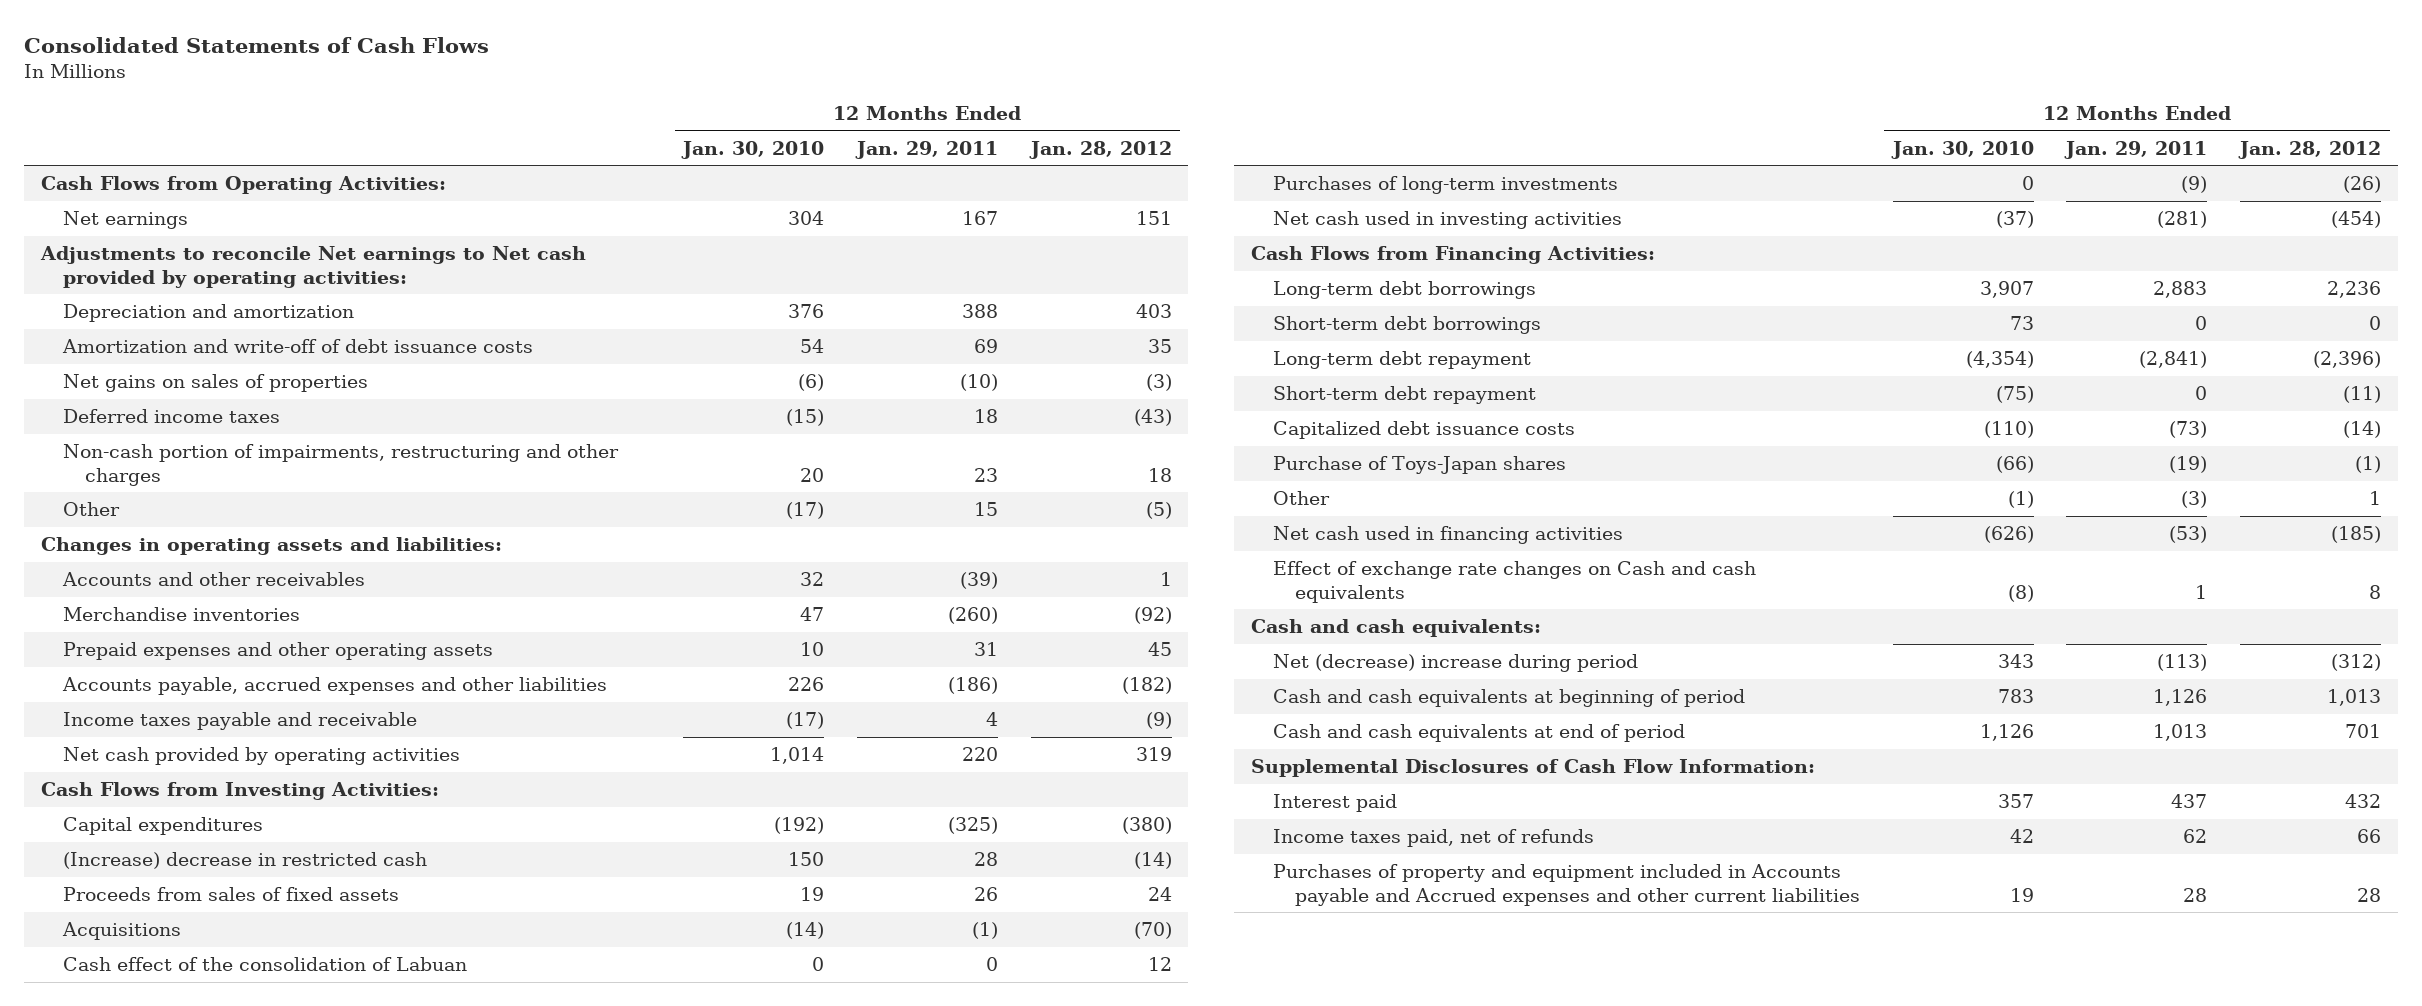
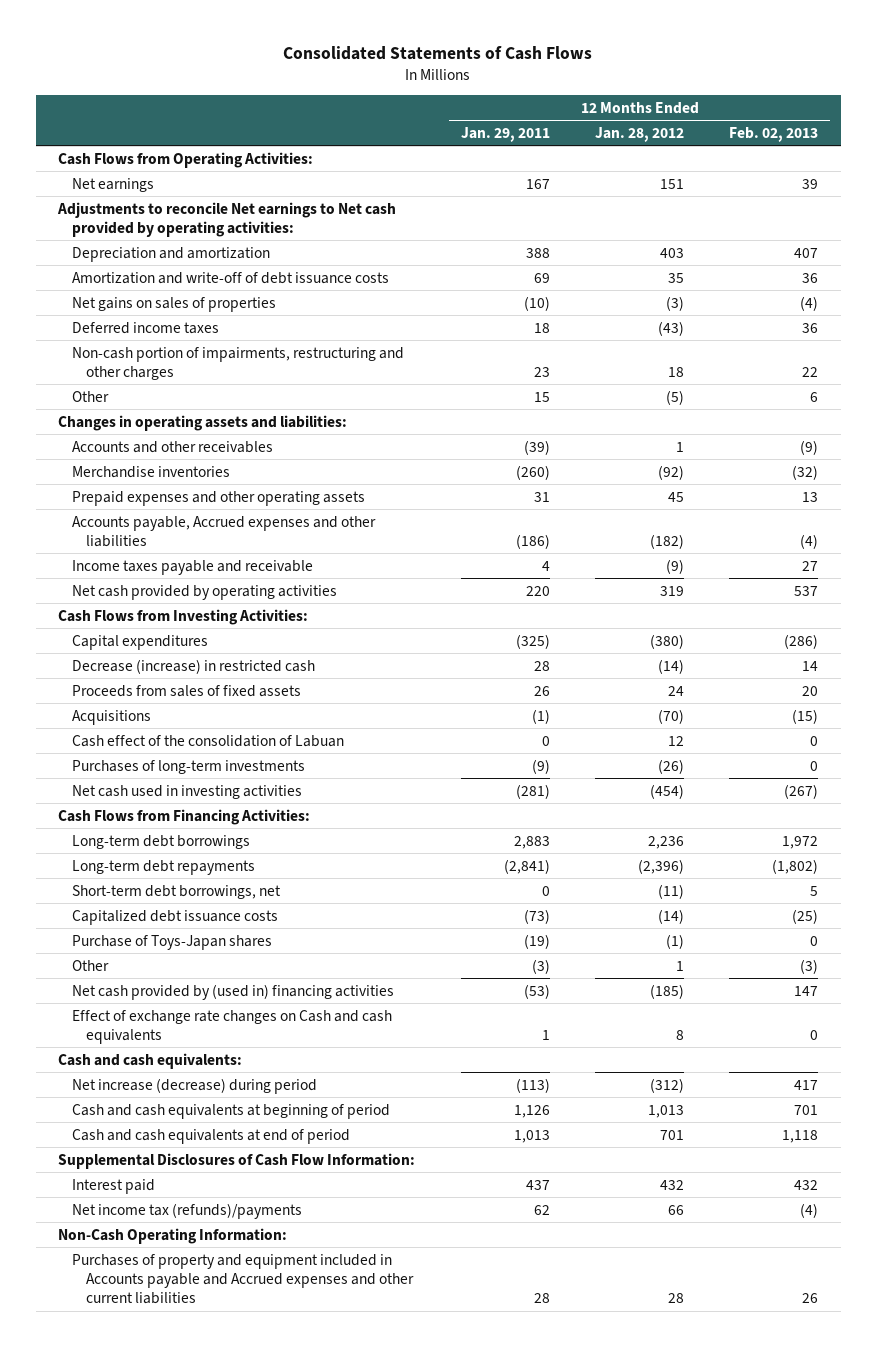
- | 12 Months Ended Jan. 30, 2010 | 12 Months Ended Jan. 29, 2011 | 12 Months Ended Jan. 28, 2012
+ | 12 Months Ended Jan. 29, 2011 | 12 Months Ended Jan. 28, 2012 | 12 Months Ended Feb. 02, 2013
- Accounts payable, accrued expenses and other liabilities | 226 | (186) | (182)
+ Accounts payable, Accrued expenses and other liabilities | (186) | (182) | (4)
- (Increase) decrease in restricted cash | 150 | 28 | (14)
+ Decrease (increase) in restricted cash | 28 | (14) | 14
- Short-term debt borrowings | 73 | 0 | 0
- Long-term debt repayment | (4,354) | (2,841) | (2,396)
- Short-term debt repayment | (75) | 0 | (11)
+ Long-term debt repayments | (2,841) | (2,396) | (1,802)
+ Short-term debt borrowings, net | 0 | (11) | 5
- Net cash used in financing activities | (626) | (53) | (185)
+ Net cash provided by (used in) financing activities | (53) | (185) | 147
- Net (decrease) increase during period | 343 | (113) | (312)
+ Net increase (decrease) during period | (113) | (312) | 417
- Income taxes paid, net of refunds | 42 | 62 | 66
+ Net income tax (refunds)/payments | 62 | 66 | (4)
+ Non-Cash Operating Information:

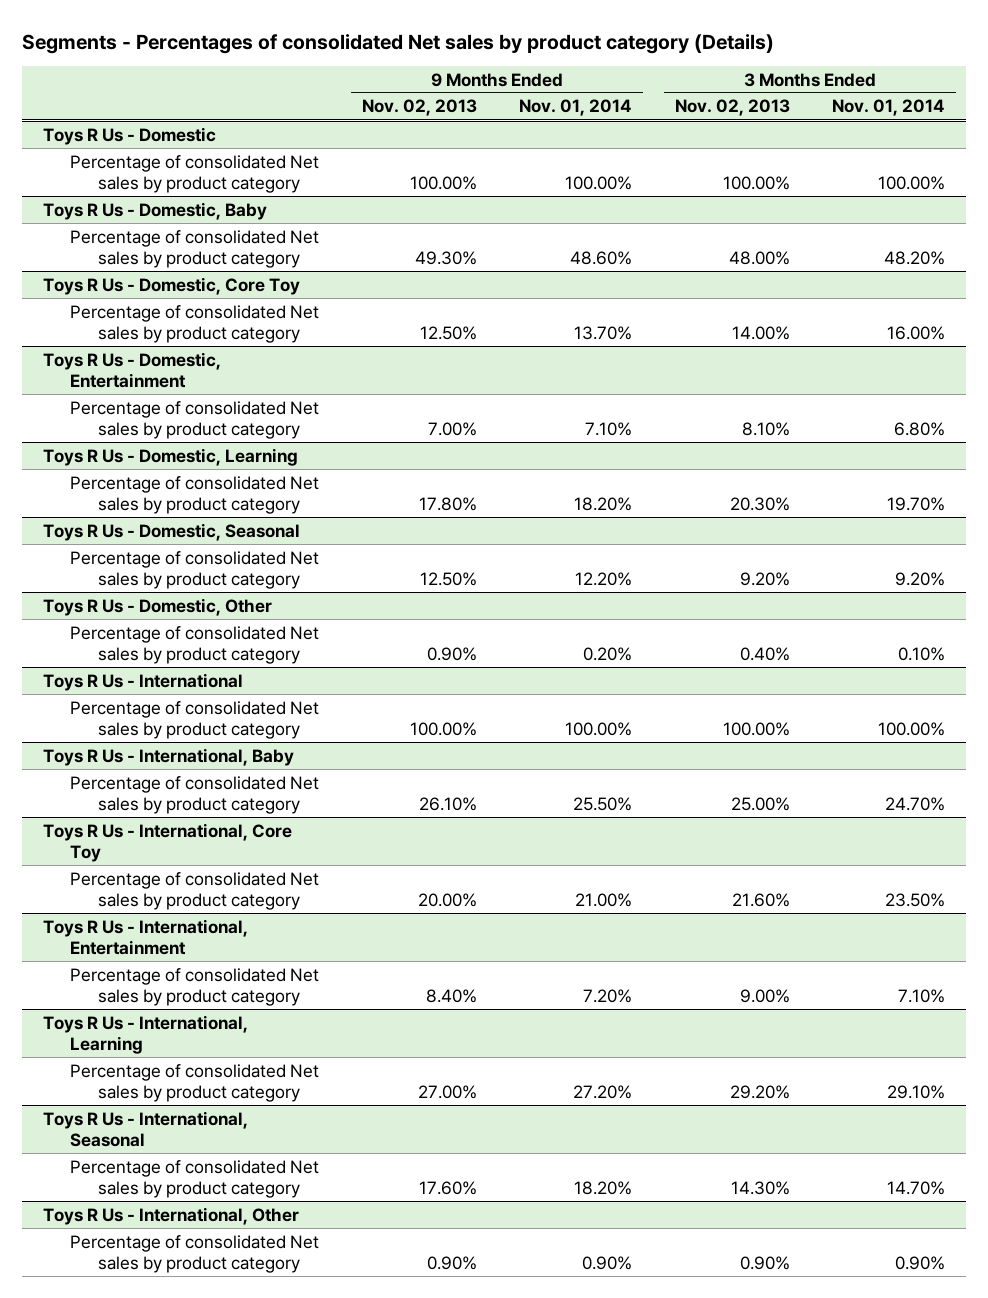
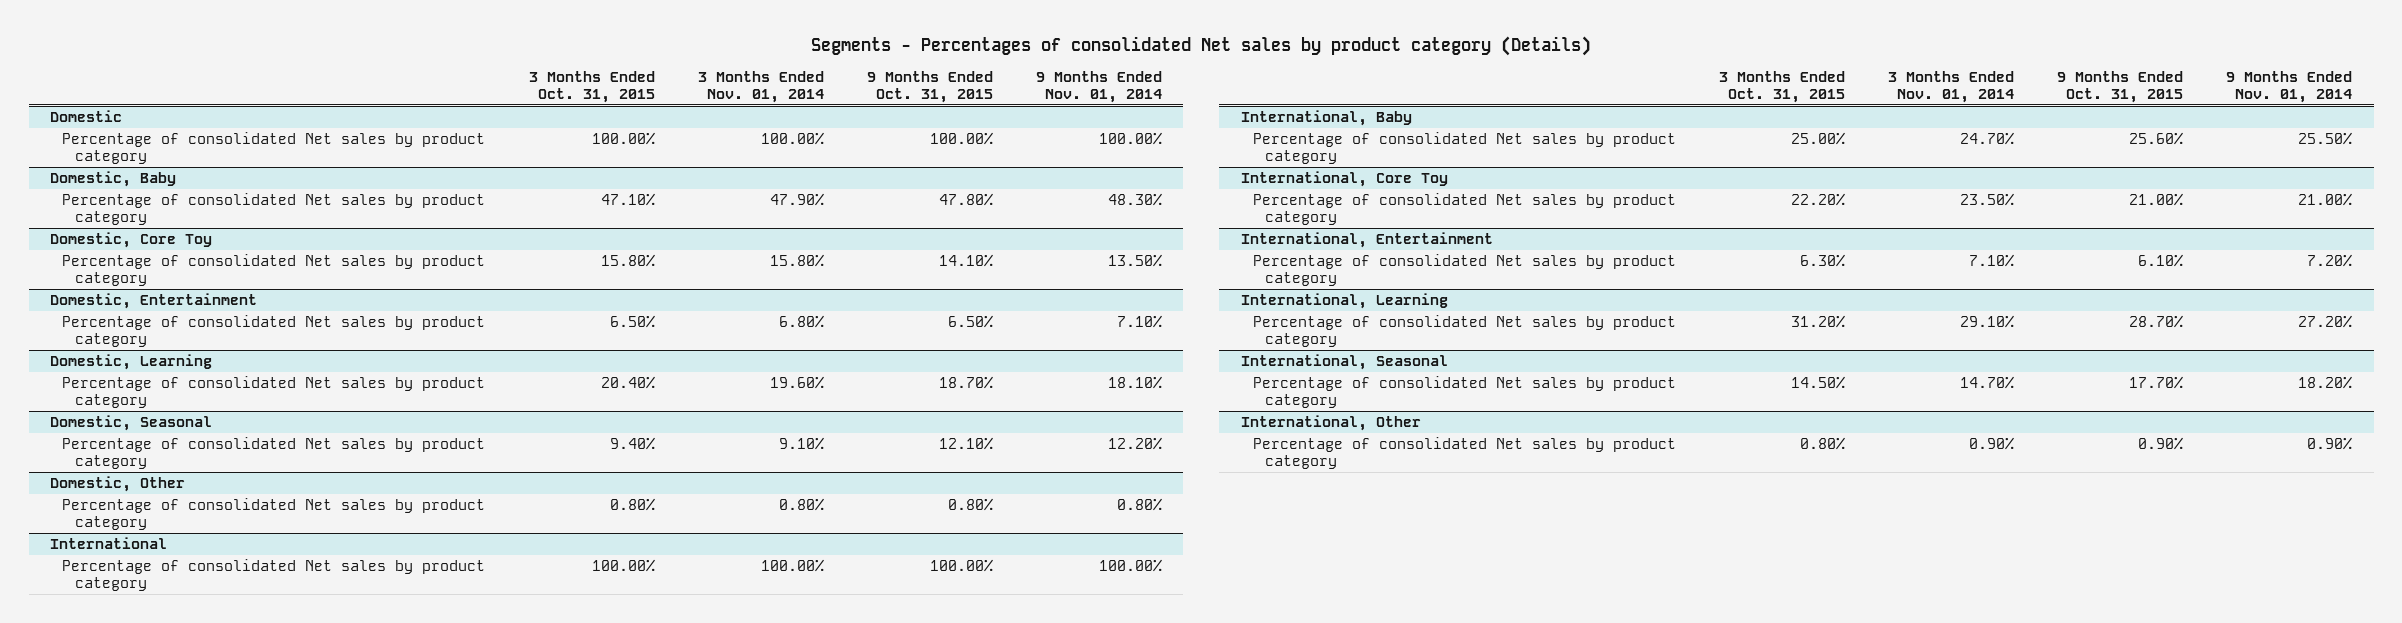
- | 9 Months Ended Nov. 02, 2013 | 9 Months Ended Nov. 01, 2014 | 3 Months Ended Nov. 02, 2013 | 3 Months Ended Nov. 01, 2014
+ | 3 Months Ended Oct. 31, 2015 | 3 Months Ended Nov. 01, 2014 | 9 Months Ended Oct. 31, 2015 | 9 Months Ended Nov. 01, 2014
- Toys R Us - Domestic
+ Domestic
- Toys R Us - Domestic, Baby
- Percentage of consolidated Net sales by product category | 49.30% | 48.60% | 48.00% | 48.20%
- Toys R Us - Domestic, Core Toy
- Percentage of consolidated Net sales by product category | 12.50% | 13.70% | 14.00% | 16.00%
- Toys R Us - Domestic, Entertainment
+ Domestic, Baby
+ Percentage of consolidated Net sales by product category | 47.10% | 47.90% | 47.80% | 48.30%
+ Domestic, Core Toy
+ Percentage of consolidated Net sales by product category | 15.80% | 15.80% | 14.10% | 13.50%
+ Domestic, Entertainment
- Toys R Us - Domestic, Learning
- Percentage of consolidated Net sales by product category | 17.80% | 18.20% | 20.30% | 19.70%
- Toys R Us - Domestic, Seasonal
- Percentage of consolidated Net sales by product category | 12.50% | 12.20% | 9.20% | 9.20%
- Toys R Us - Domestic, Other
- Percentage of consolidated Net sales by product category | 0.90% | 0.20% | 0.40% | 0.10%
- Toys R Us - International
+ Domestic, Learning
+ Percentage of consolidated Net sales by product category | 20.40% | 19.60% | 18.70% | 18.10%
+ Domestic, Seasonal
+ Percentage of consolidated Net sales by product category | 9.40% | 9.10% | 12.10% | 12.20%
+ Domestic, Other
+ Percentage of consolidated Net sales by product category | 0.80% | 0.80% | 0.80% | 0.80%
+ International
- Toys R Us - International, Baby
+ International, Baby
- Toys R Us - International, Core Toy
+ International, Core Toy
- Toys R Us - International, Entertainment
+ International, Entertainment
- Toys R Us - International, Learning
+ International, Learning
- Toys R Us - International, Seasonal
+ International, Seasonal
- Toys R Us - International, Other
+ International, Other

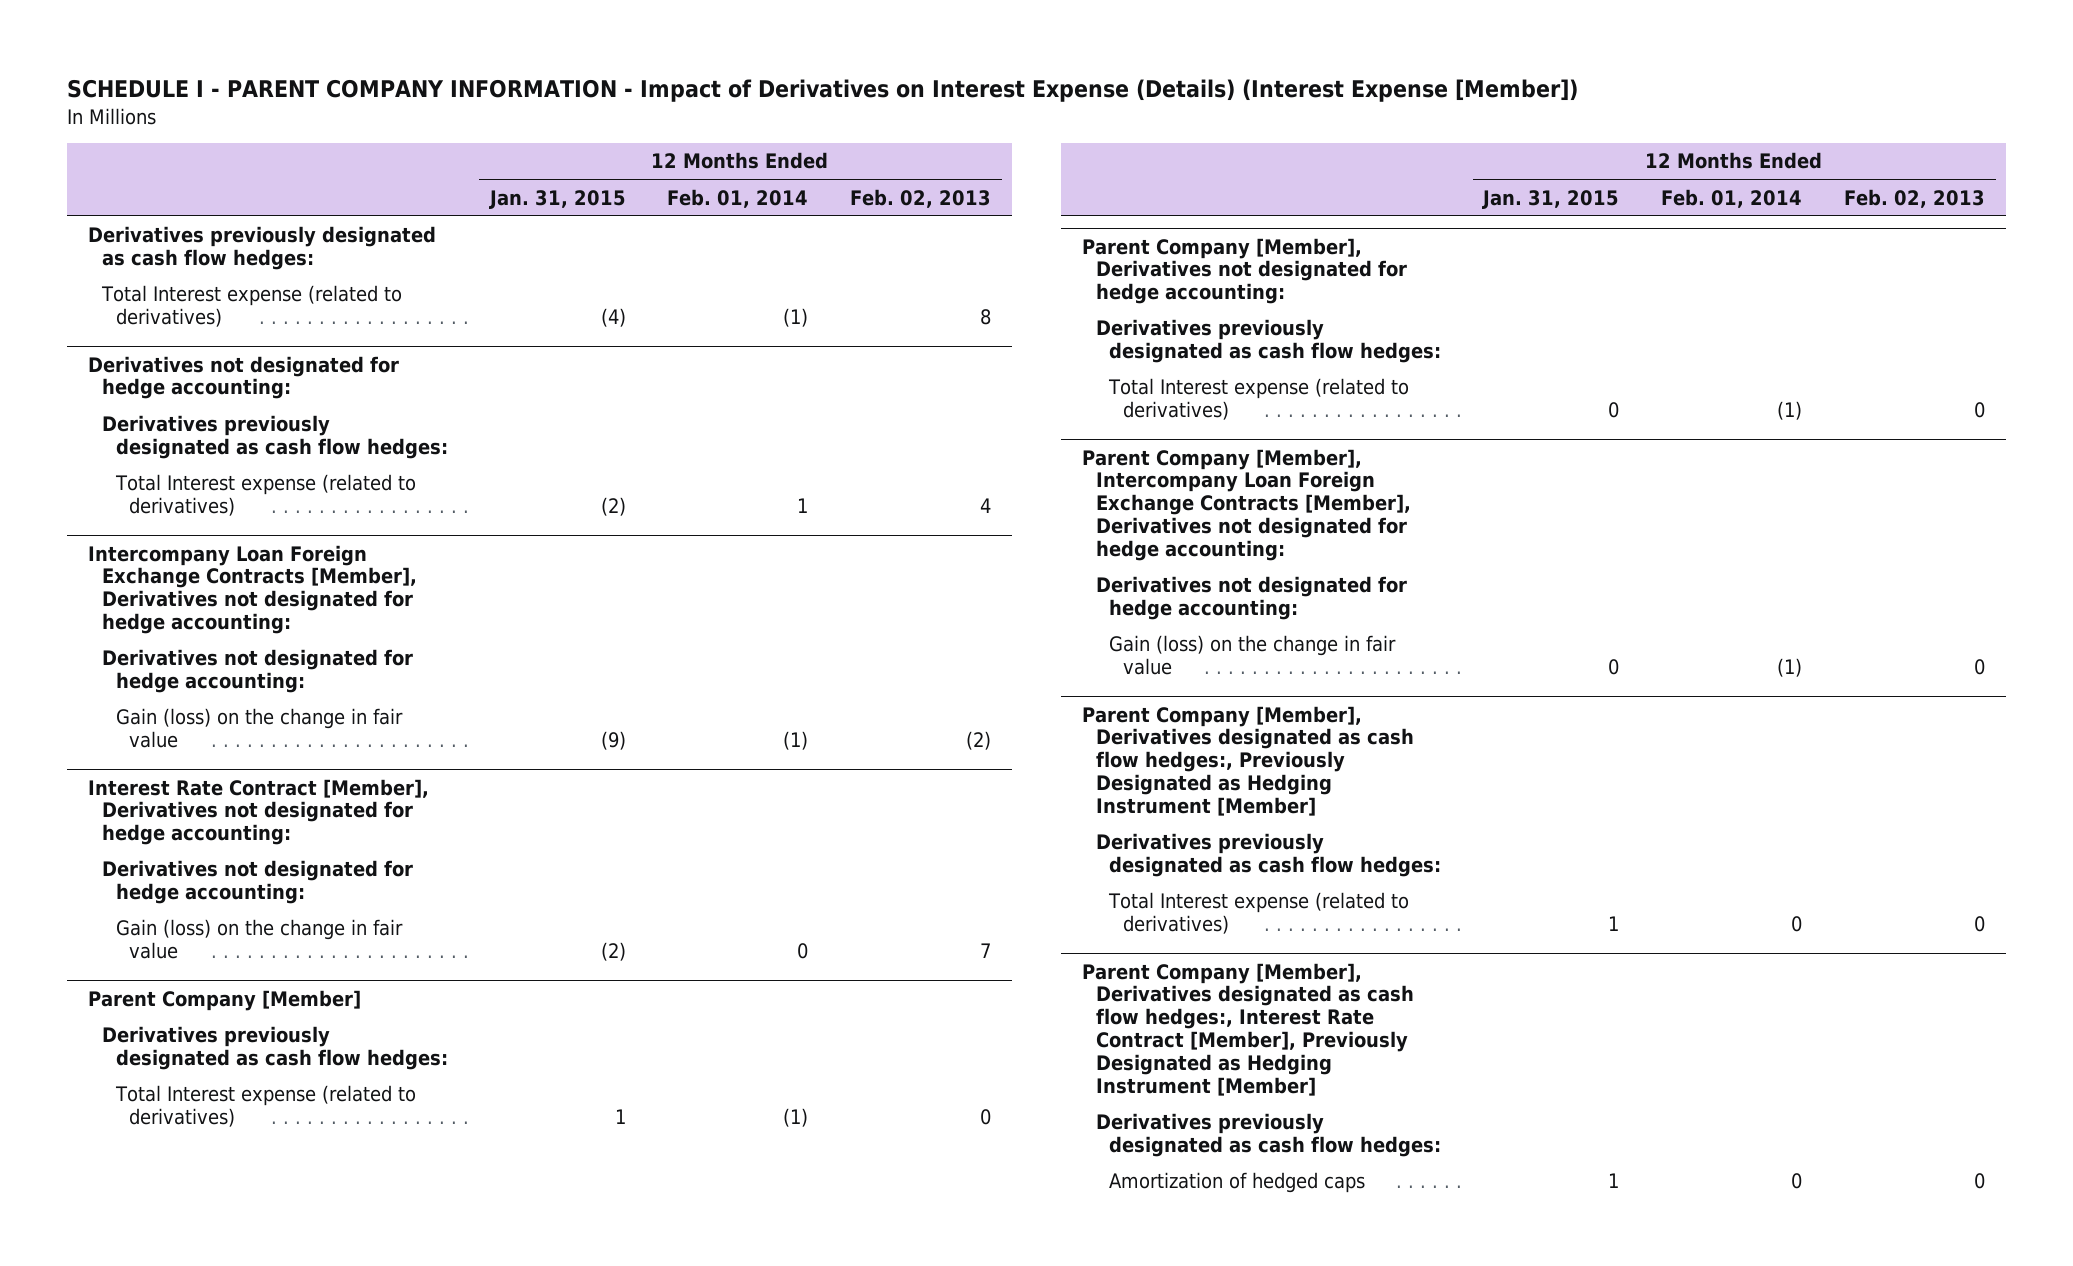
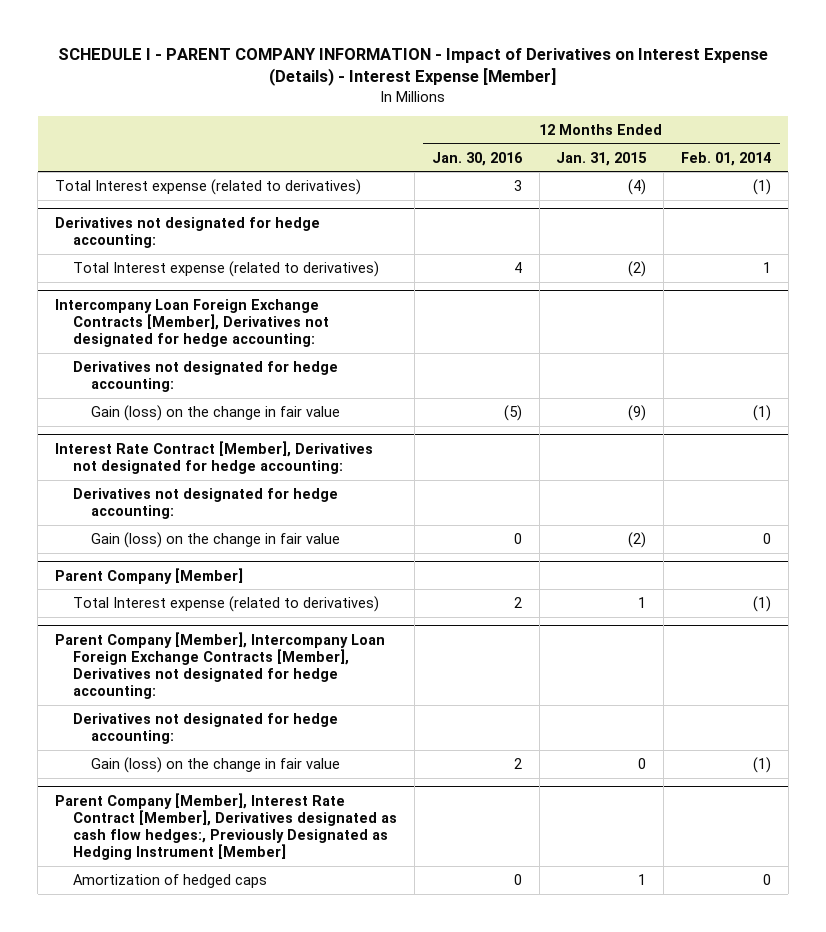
- SCHEDULE I - PARENT COMPANY INFORMATION - Impact of Derivatives on Interest Expense (Details) (Interest Expense [Member])
+ SCHEDULE I - PARENT COMPANY INFORMATION - Impact of Derivatives on Interest Expense (Details) - Interest Expense [Member]
- | 12 Months Ended Jan. 31, 2015 | 12 Months Ended Feb. 01, 2014 | 12 Months Ended Feb. 02, 2013
+ | 12 Months Ended Jan. 30, 2016 | 12 Months Ended Jan. 31, 2015 | 12 Months Ended Feb. 01, 2014
- Derivatives previously designated as cash flow hedges:
@ Derivatives not designated for hedge accounting:
- Derivatives previously designated as cash flow hedges:
@ Parent Company [Member]
- Derivatives previously designated as cash flow hedges:
- Parent Company [Member], Derivatives not designated for hedge accounting:
- Derivatives previously designated as cash flow hedges:
- Total Interest expense (related to derivatives) | 0 | (1) | 0
- Parent Company [Member], Derivatives designated as cash flow hedges:, Previously Designated as Hedging Instrument [Member]
- Derivatives previously designated as cash flow hedges:
- Total Interest expense (related to derivatives) | 1 | 0 | 0
- Parent Company [Member], Derivatives designated as cash flow hedges:, Interest Rate Contract [Member], Previously Designated as Hedging Instrument [Member]
- Derivatives previously designated as cash flow hedges:
+ Parent Company [Member], Interest Rate Contract [Member], Derivatives designated as cash flow hedges:, Previously Designated as Hedging Instrument [Member]

